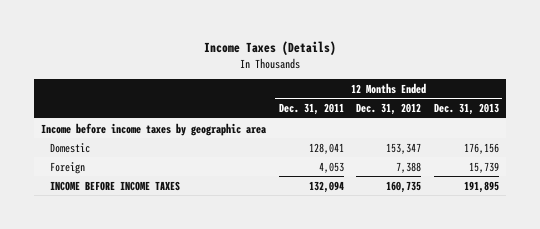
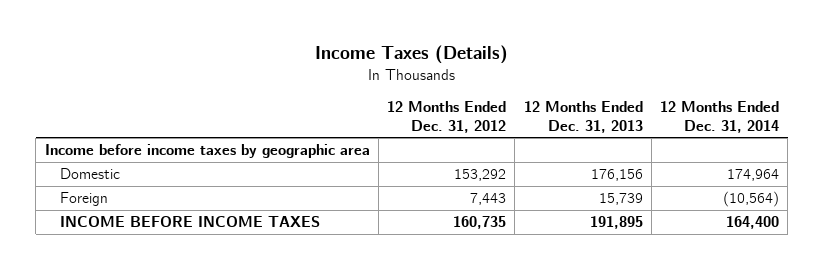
- | 12 Months Ended Dec. 31, 2011 | 12 Months Ended Dec. 31, 2012 | 12 Months Ended Dec. 31, 2013
+ | 12 Months Ended Dec. 31, 2012 | 12 Months Ended Dec. 31, 2013 | 12 Months Ended Dec. 31, 2014
- Domestic | 128,041 | 153,347 | 176,156
- Foreign | 4,053 | 7,388 | 15,739
+ Domestic | 153,292 | 176,156 | 174,964
+ Foreign | 7,443 | 15,739 | (10,564)

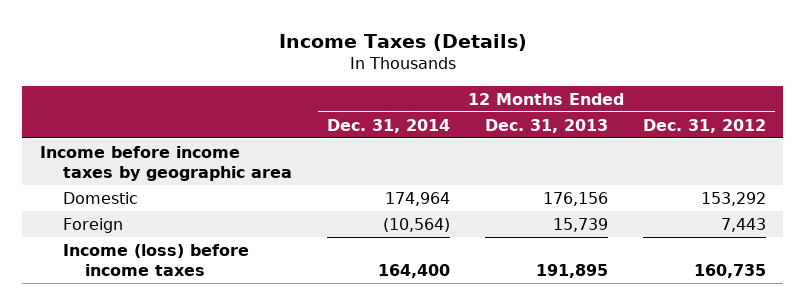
- | 12 Months Ended Dec. 31, 2012 | 12 Months Ended Dec. 31, 2013 | 12 Months Ended Dec. 31, 2014
+ | 12 Months Ended Dec. 31, 2014 | 12 Months Ended Dec. 31, 2013 | 12 Months Ended Dec. 31, 2012
- INCOME BEFORE INCOME TAXES | 160,735 | 191,895 | 164,400
+ Income (loss) before income taxes | 164,400 | 191,895 | 160,735

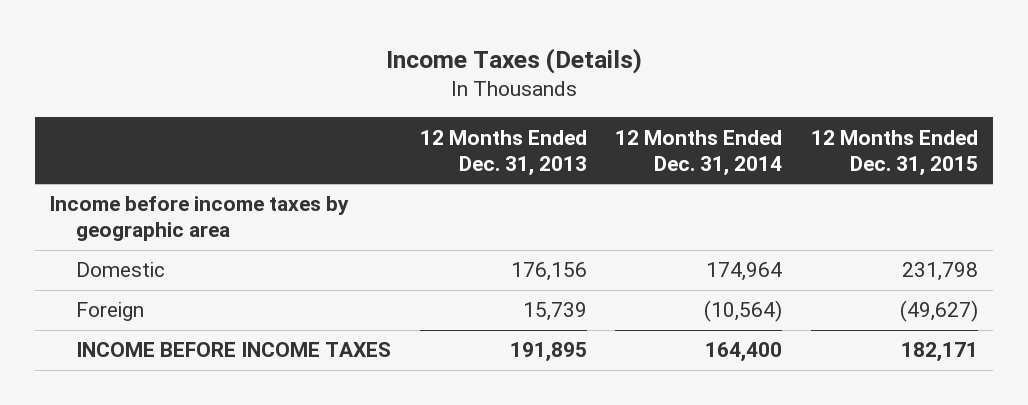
- | 12 Months Ended Dec. 31, 2014 | 12 Months Ended Dec. 31, 2013 | 12 Months Ended Dec. 31, 2012
+ | 12 Months Ended Dec. 31, 2013 | 12 Months Ended Dec. 31, 2014 | 12 Months Ended Dec. 31, 2015
- Income (loss) before income taxes | 164,400 | 191,895 | 160,735
+ INCOME BEFORE INCOME TAXES | 191,895 | 164,400 | 182,171

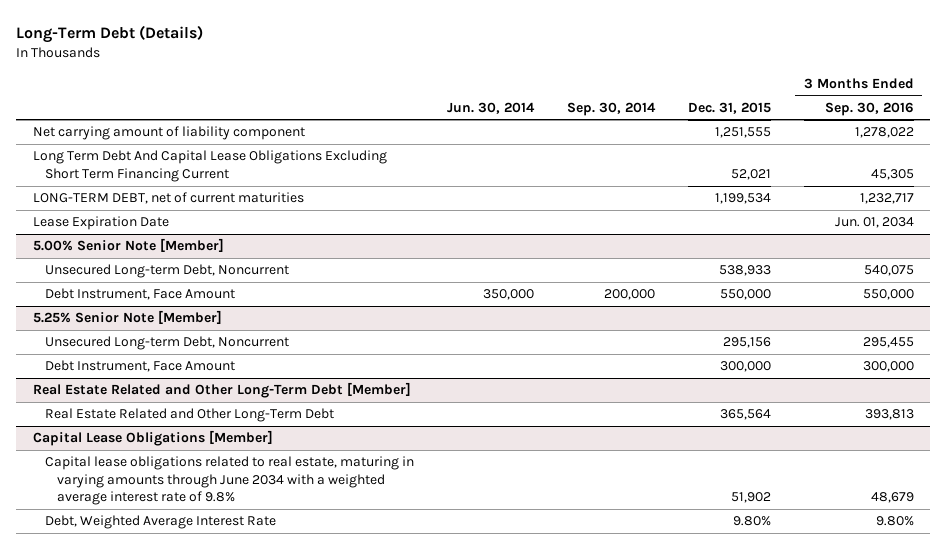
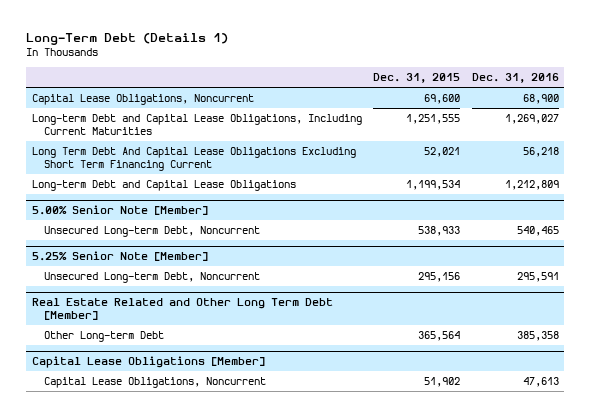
- Long-Term Debt (Details)
+ Long-Term Debt (Details 1)
- | Jun. 30, 2014 | Sep. 30, 2014 | Dec. 31, 2015 | 3 Months Ended Sep. 30, 2016
+ | Dec. 31, 2015 | Dec. 31, 2016
- Net carrying amount of liability component | | | 1,251,555 | 1,278,022
+ Capital Lease Obligations, Noncurrent | 69,600 | 68,900
+ Long-term Debt and Capital Lease Obligations, Including Current Maturities | 1,251,555 | 1,269,027
- LONG-TERM DEBT, net of current maturities | | | 1,199,534 | 1,232,717
- Lease Expiration Date | | | | Jun. 01, 2034
+ Long-term Debt and Capital Lease Obligations | 1,199,534 | 1,212,809
@ 5.00% Senior Note [Member]
- Debt Instrument, Face Amount | 350,000 | 200,000 | 550,000 | 550,000
@ 5.25% Senior Note [Member]
- Debt Instrument, Face Amount | | | 300,000 | 300,000
- Real Estate Related and Other Long-Term Debt [Member]
- Real Estate Related and Other Long-Term Debt | | | 365,564 | 393,813
+ Real Estate Related and Other Long Term Debt [Member]
+ Other Long-term Debt | 365,564 | 385,358
@ Capital Lease Obligations [Member]
- Capital lease obligations related to real estate, maturing in varying amounts through June 2034 with a weighted average interest rate of 9.8% | | | 51,902 | 48,679
- Debt, Weighted Average Interest Rate | | | 9.80% | 9.80%
+ Capital Lease Obligations, Noncurrent | 51,902 | 47,613

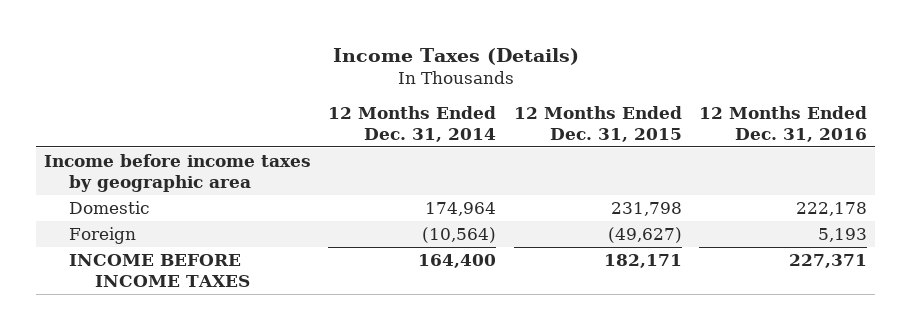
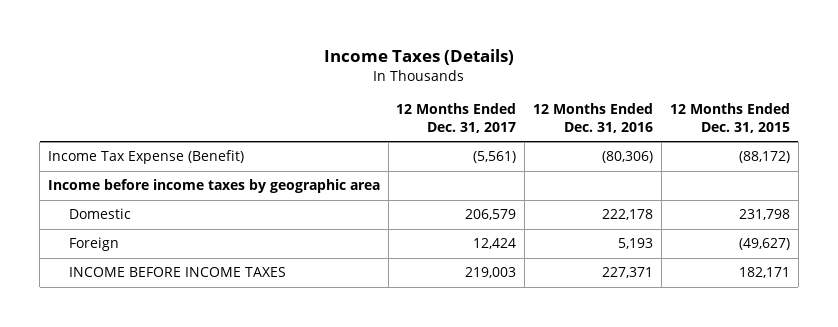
- | 12 Months Ended Dec. 31, 2014 | 12 Months Ended Dec. 31, 2015 | 12 Months Ended Dec. 31, 2016
+ | 12 Months Ended Dec. 31, 2017 | 12 Months Ended Dec. 31, 2016 | 12 Months Ended Dec. 31, 2015
+ Income Tax Expense (Benefit) | (5,561) | (80,306) | (88,172)

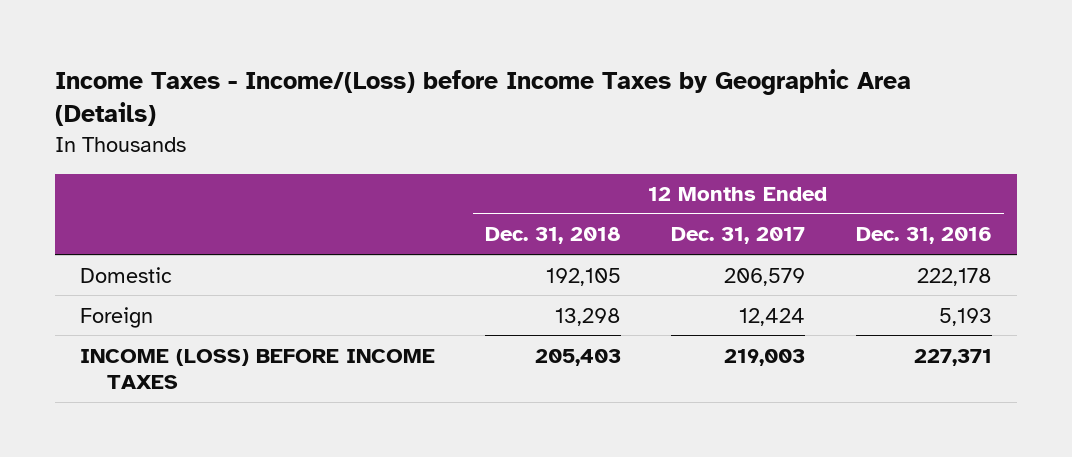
- Income Taxes (Details)
+ Income Taxes - Income/(Loss) before Income Taxes by Geographic Area (Details)
- | 12 Months Ended Dec. 31, 2017 | 12 Months Ended Dec. 31, 2016 | 12 Months Ended Dec. 31, 2015
+ | 12 Months Ended Dec. 31, 2018 | 12 Months Ended Dec. 31, 2017 | 12 Months Ended Dec. 31, 2016
- Income Tax Expense (Benefit) | (5,561) | (80,306) | (88,172)
- Income before income taxes by geographic area
- INCOME BEFORE INCOME TAXES | 219,003 | 227,371 | 182,171
+ INCOME (LOSS) BEFORE INCOME TAXES | 205,403 | 219,003 | 227,371

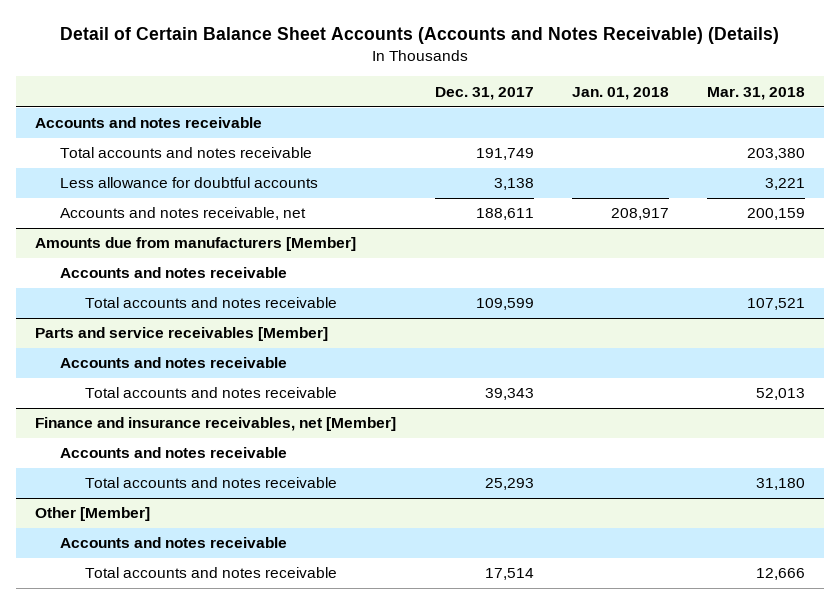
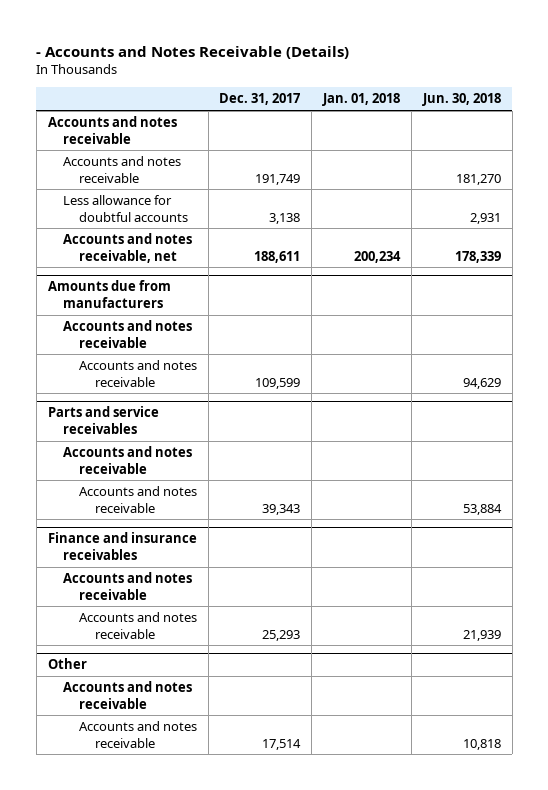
- Detail of Certain Balance Sheet Accounts (Accounts and Notes Receivable) (Details)
+ - Accounts and Notes Receivable (Details)
- | Dec. 31, 2017 | Jan. 01, 2018 | Mar. 31, 2018
+ | Dec. 31, 2017 | Jan. 01, 2018 | Jun. 30, 2018
- Total accounts and notes receivable | 191,749 | | 203,380
+ Accounts and notes receivable | 191,749 | | 181,270
- Accounts and notes receivable, net | 188,611 | 208,917 | 200,159
- Amounts due from manufacturers [Member]
+ Accounts and notes receivable, net | 188,611 | 200,234 | 178,339
+ Amounts due from manufacturers
- Total accounts and notes receivable | 109,599 | | 107,521
- Parts and service receivables [Member]
+ Accounts and notes receivable | 109,599 | | 94,629
+ Parts and service receivables
- Total accounts and notes receivable | 39,343 | | 52,013
- Finance and insurance receivables, net [Member]
+ Accounts and notes receivable | 39,343 | | 53,884
+ Finance and insurance receivables
- Total accounts and notes receivable | 25,293 | | 31,180
- Other [Member]
+ Accounts and notes receivable | 25,293 | | 21,939
+ Other
- Total accounts and notes receivable | 17,514 | | 12,666
+ Accounts and notes receivable | 17,514 | | 10,818

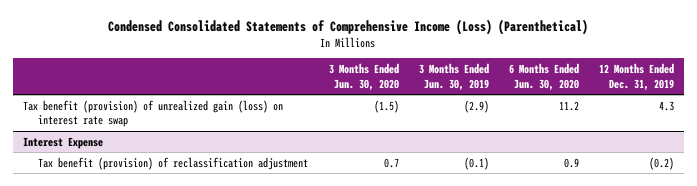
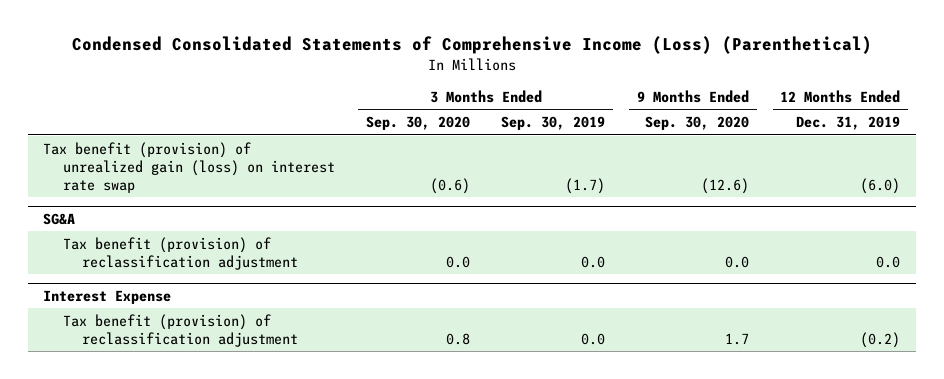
- | 3 Months Ended Jun. 30, 2020 | 3 Months Ended Jun. 30, 2019 | 6 Months Ended Jun. 30, 2020 | 12 Months Ended Dec. 31, 2019
+ | 3 Months Ended Sep. 30, 2020 | 3 Months Ended Sep. 30, 2019 | 9 Months Ended Sep. 30, 2020 | 12 Months Ended Dec. 31, 2019
- Tax benefit (provision) of unrealized gain (loss) on interest rate swap | (1.5) | (2.9) | 11.2 | 4.3
+ Tax benefit (provision) of unrealized gain (loss) on interest rate swap | (0.6) | (1.7) | (12.6) | (6.0)
+ SG&A
+ Tax benefit (provision) of reclassification adjustment | 0.0 | 0.0 | 0.0 | 0.0

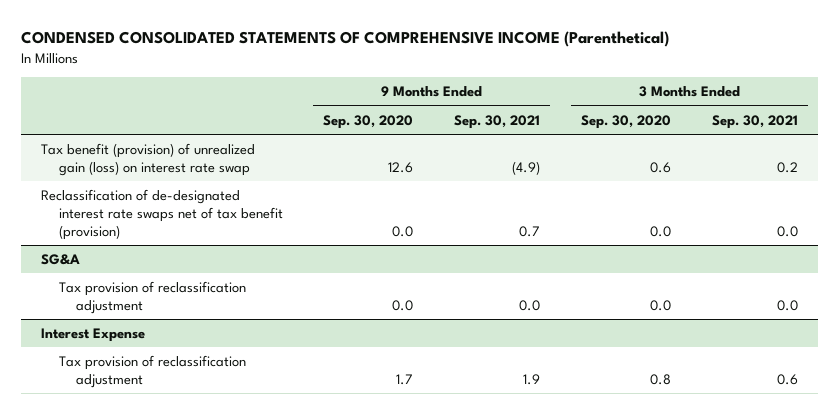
- Condensed Consolidated Statements of Comprehensive Income (Loss) (Parenthetical)
+ CONDENSED CONSOLIDATED STATEMENTS OF COMPREHENSIVE INCOME (Parenthetical)
- | 3 Months Ended Sep. 30, 2020 | 3 Months Ended Sep. 30, 2019 | 9 Months Ended Sep. 30, 2020 | 12 Months Ended Dec. 31, 2019
+ | 9 Months Ended Sep. 30, 2020 | 9 Months Ended Sep. 30, 2021 | 3 Months Ended Sep. 30, 2020 | 3 Months Ended Sep. 30, 2021
- Tax benefit (provision) of unrealized gain (loss) on interest rate swap | (0.6) | (1.7) | (12.6) | (6.0)
+ Tax benefit (provision) of unrealized gain (loss) on interest rate swap | 12.6 | (4.9) | 0.6 | 0.2
+ Reclassification of de-designated interest rate swaps net of tax benefit (provision) | 0.0 | 0.7 | 0.0 | 0.0
@ SG&A
- Tax benefit (provision) of reclassification adjustment | 0.0 | 0.0 | 0.0 | 0.0
+ Tax provision of reclassification adjustment | 0.0 | 0.0 | 0.0 | 0.0
@ Interest Expense
- Tax benefit (provision) of reclassification adjustment | 0.8 | 0.0 | 1.7 | (0.2)
+ Tax provision of reclassification adjustment | 1.7 | 1.9 | 0.8 | 0.6

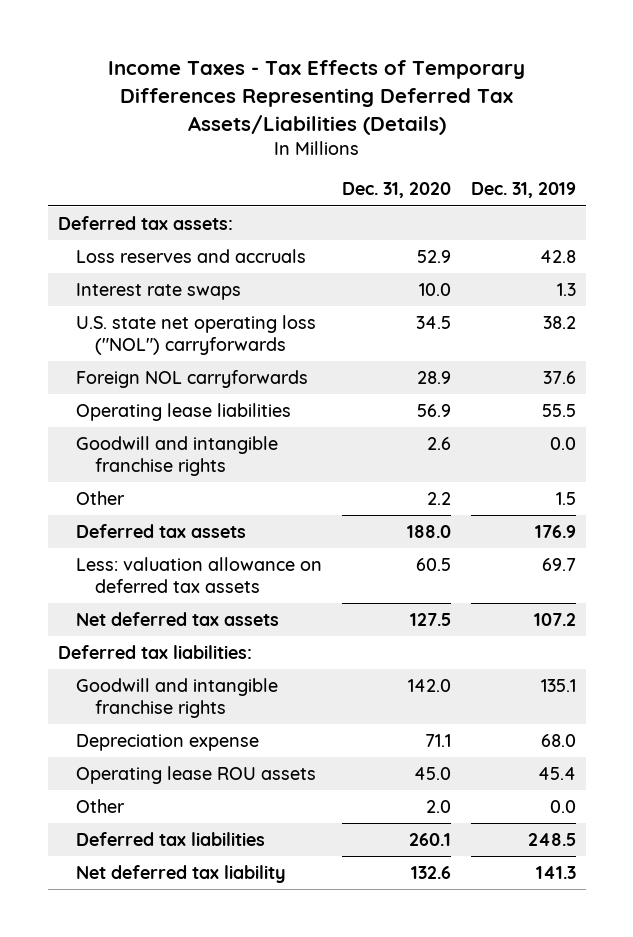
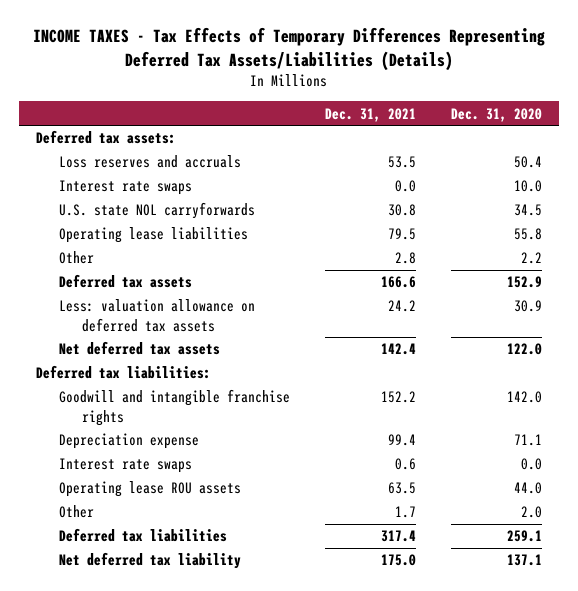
- Income Taxes - Tax Effects of Temporary Differences Representing Deferred Tax Assets/Liabilities (Details)
+ INCOME TAXES - Tax Effects of Temporary Differences Representing Deferred Tax Assets/Liabilities (Details)
- | Dec. 31, 2020 | Dec. 31, 2019
+ | Dec. 31, 2021 | Dec. 31, 2020
- Loss reserves and accruals | 52.9 | 42.8
+ Loss reserves and accruals | 53.5 | 50.4
- U.S. state net operating loss ("NOL") carryforwards | 34.5 | 38.2
- Foreign NOL carryforwards | 28.9 | 37.6
- Operating lease liabilities | 56.9 | 55.5
- Goodwill and intangible franchise rights | 2.6 | 0.0
+ U.S. state NOL carryforwards | 30.8 | 34.5
+ Operating lease liabilities | 79.5 | 55.8
- Deferred tax assets | 188.0 | 176.9
- Less: valuation allowance on deferred tax assets | 60.5 | 69.7
- Net deferred tax assets | 127.5 | 107.2
+ Deferred tax assets | 166.6 | 152.9
+ Less: valuation allowance on deferred tax assets | 24.2 | 30.9
+ Net deferred tax assets | 142.4 | 122.0
- Operating lease ROU assets | 45.0 | 45.4
+ Interest rate swaps | 0.6 | 0.0
+ Operating lease ROU assets | 63.5 | 44.0
- Deferred tax liabilities | 260.1 | 248.5
- Net deferred tax liability | 132.6 | 141.3
+ Deferred tax liabilities | 317.4 | 259.1
+ Net deferred tax liability | 175.0 | 137.1

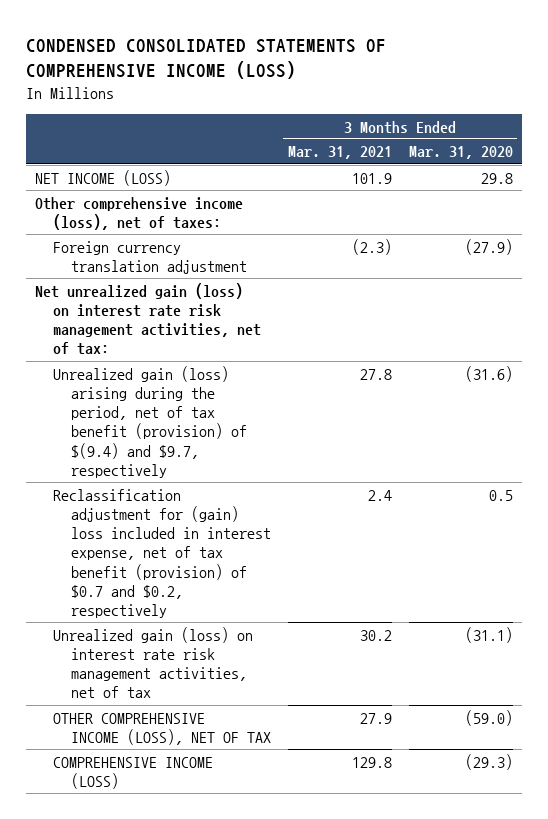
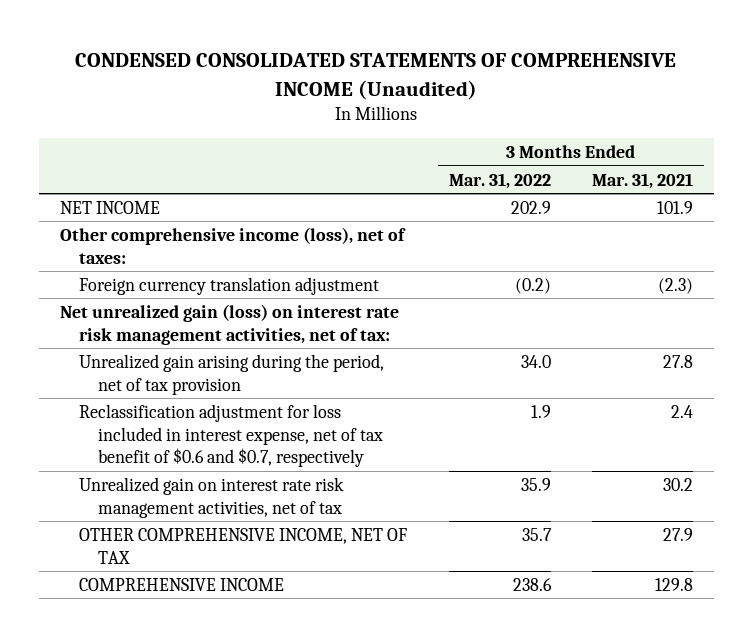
- CONDENSED CONSOLIDATED STATEMENTS OF COMPREHENSIVE INCOME (LOSS)
+ CONDENSED CONSOLIDATED STATEMENTS OF COMPREHENSIVE INCOME (Unaudited)
- | 3 Months Ended Mar. 31, 2021 | 3 Months Ended Mar. 31, 2020
+ | 3 Months Ended Mar. 31, 2022 | 3 Months Ended Mar. 31, 2021
- NET INCOME (LOSS) | 101.9 | 29.8
+ NET INCOME | 202.9 | 101.9
- Unrealized gain (loss) arising during the period, net of tax benefit (provision) of $(9.4) and $9.7, respectively | 27.8 | (31.6)
- Reclassification adjustment for (gain) loss included in interest expense, net of tax benefit (provision) of $0.7 and $0.2, respectively | 2.4 | 0.5
- Unrealized gain (loss) on interest rate risk management activities, net of tax | 30.2 | (31.1)
- OTHER COMPREHENSIVE INCOME (LOSS), NET OF TAX | 27.9 | (59.0)
- COMPREHENSIVE INCOME (LOSS) | 129.8 | (29.3)
+ Unrealized gain arising during the period, net of tax provision | 34.0 | 27.8
+ Reclassification adjustment for loss included in interest expense, net of tax benefit of $0.6 and $0.7, respectively | 1.9 | 2.4
+ Unrealized gain on interest rate risk management activities, net of tax | 35.9 | 30.2
+ OTHER COMPREHENSIVE INCOME, NET OF TAX | 35.7 | 27.9
+ COMPREHENSIVE INCOME | 238.6 | 129.8

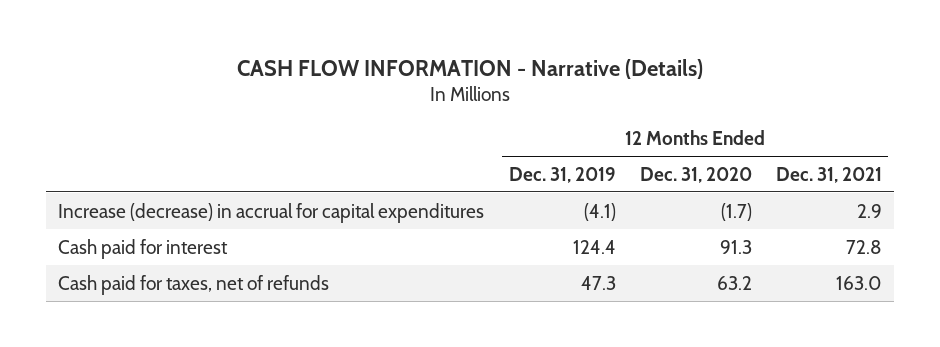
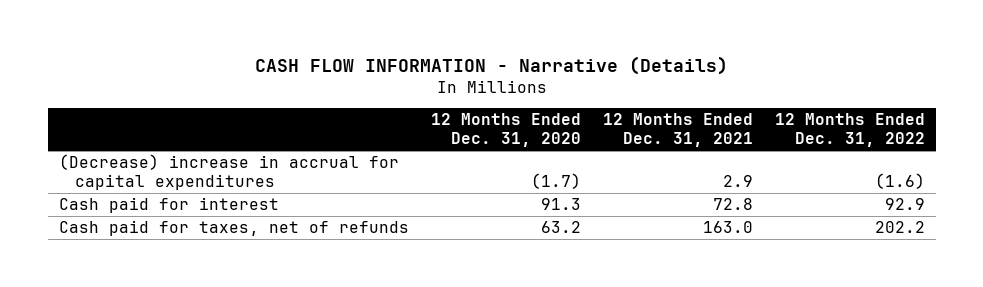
- | 12 Months Ended Dec. 31, 2019 | 12 Months Ended Dec. 31, 2020 | 12 Months Ended Dec. 31, 2021
+ | 12 Months Ended Dec. 31, 2020 | 12 Months Ended Dec. 31, 2021 | 12 Months Ended Dec. 31, 2022
- Increase (decrease) in accrual for capital expenditures | (4.1) | (1.7) | 2.9
+ (Decrease) increase in accrual for capital expenditures | (1.7) | 2.9 | (1.6)

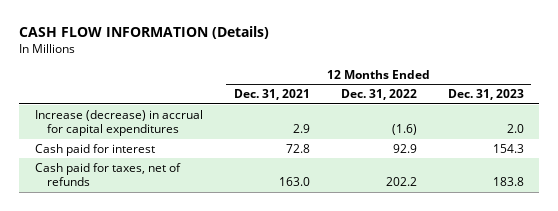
- CASH FLOW INFORMATION - Narrative (Details)
+ CASH FLOW INFORMATION (Details)
- | 12 Months Ended Dec. 31, 2020 | 12 Months Ended Dec. 31, 2021 | 12 Months Ended Dec. 31, 2022
+ | 12 Months Ended Dec. 31, 2021 | 12 Months Ended Dec. 31, 2022 | 12 Months Ended Dec. 31, 2023
- (Decrease) increase in accrual for capital expenditures | (1.7) | 2.9 | (1.6)
+ Increase (decrease) in accrual for capital expenditures | 2.9 | (1.6) | 2.0

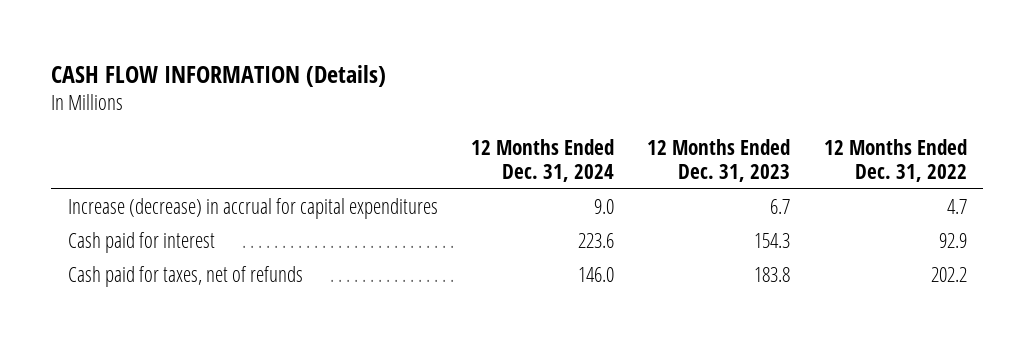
- | 12 Months Ended Dec. 31, 2021 | 12 Months Ended Dec. 31, 2022 | 12 Months Ended Dec. 31, 2023
+ | 12 Months Ended Dec. 31, 2024 | 12 Months Ended Dec. 31, 2023 | 12 Months Ended Dec. 31, 2022
- Increase (decrease) in accrual for capital expenditures | 2.9 | (1.6) | 2.0
+ Increase (decrease) in accrual for capital expenditures | 9.0 | 6.7 | 4.7

